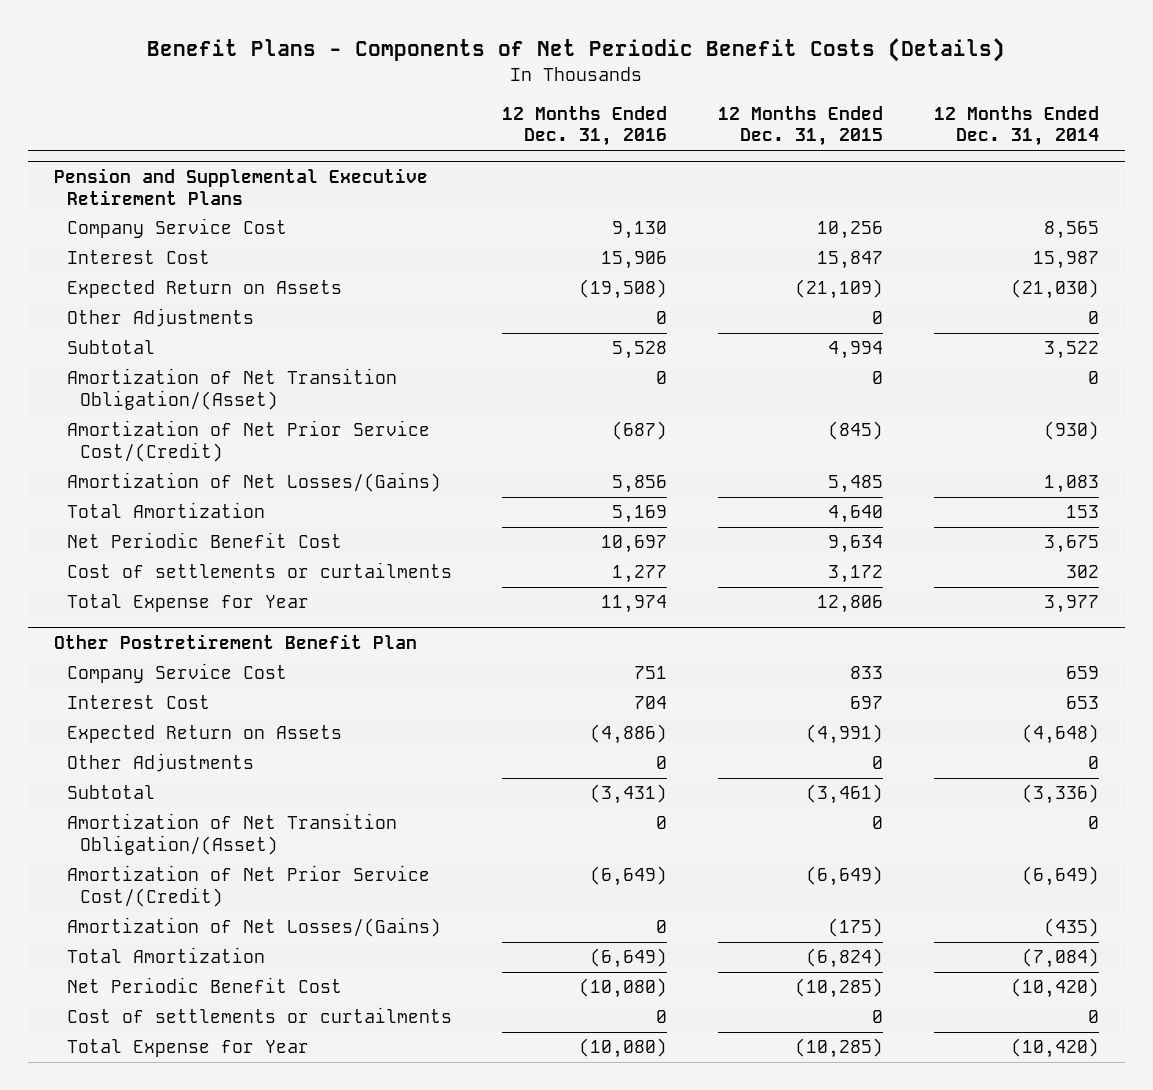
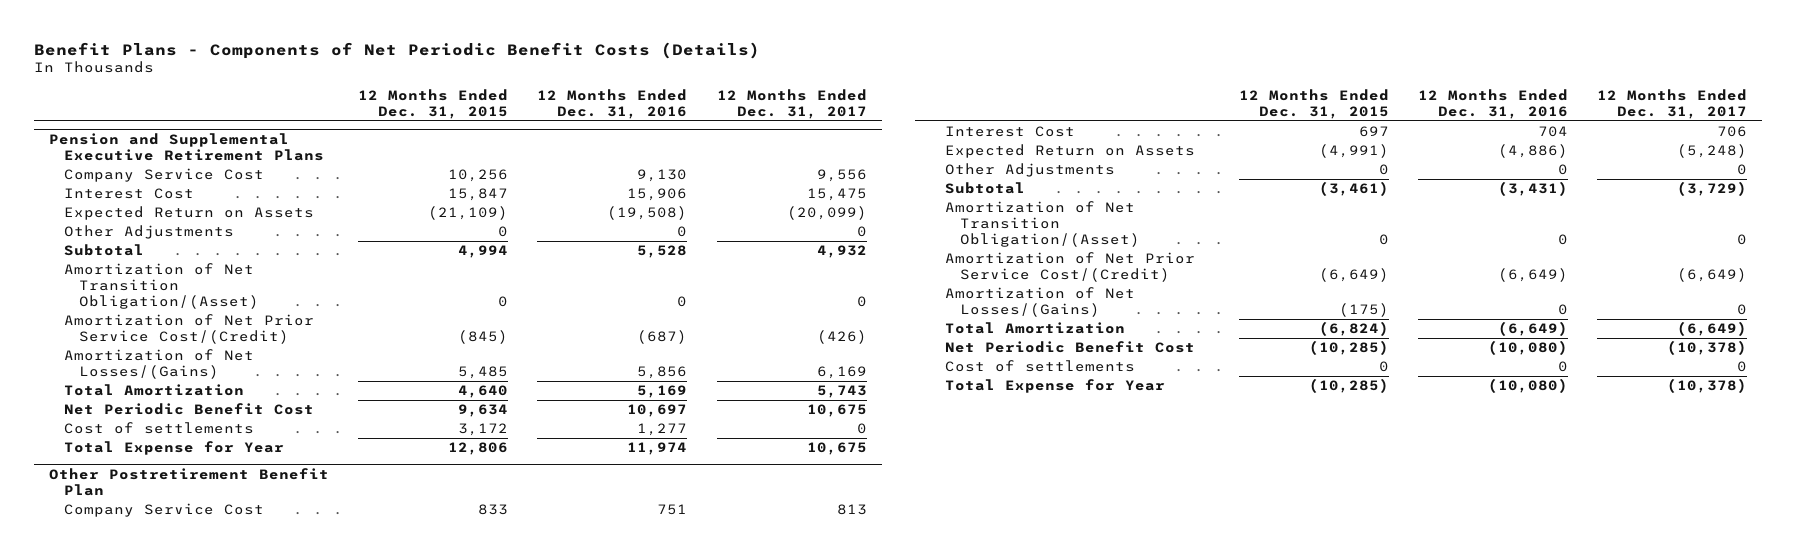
- | 12 Months Ended Dec. 31, 2016 | 12 Months Ended Dec. 31, 2015 | 12 Months Ended Dec. 31, 2014
+ | 12 Months Ended Dec. 31, 2015 | 12 Months Ended Dec. 31, 2016 | 12 Months Ended Dec. 31, 2017
@ Pension and Supplemental Executive Retirement Plans
- Cost of settlements or curtailments | 1,277 | 3,172 | 302
+ Cost of settlements | 3,172 | 1,277 | 0
@ Other Postretirement Benefit Plan
- Cost of settlements or curtailments | 0 | 0 | 0
+ Cost of settlements | 0 | 0 | 0

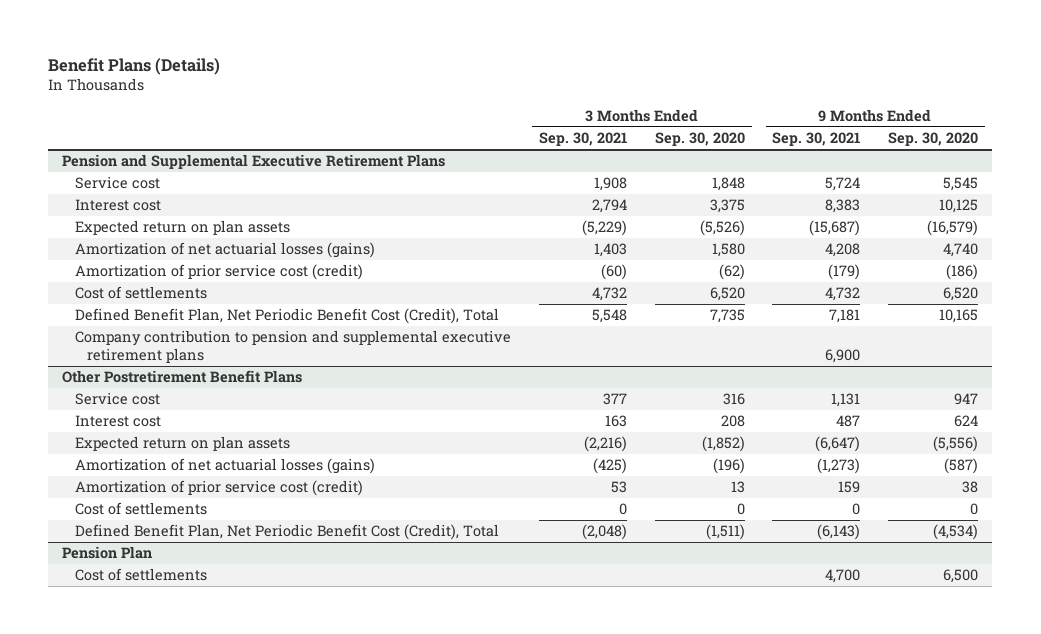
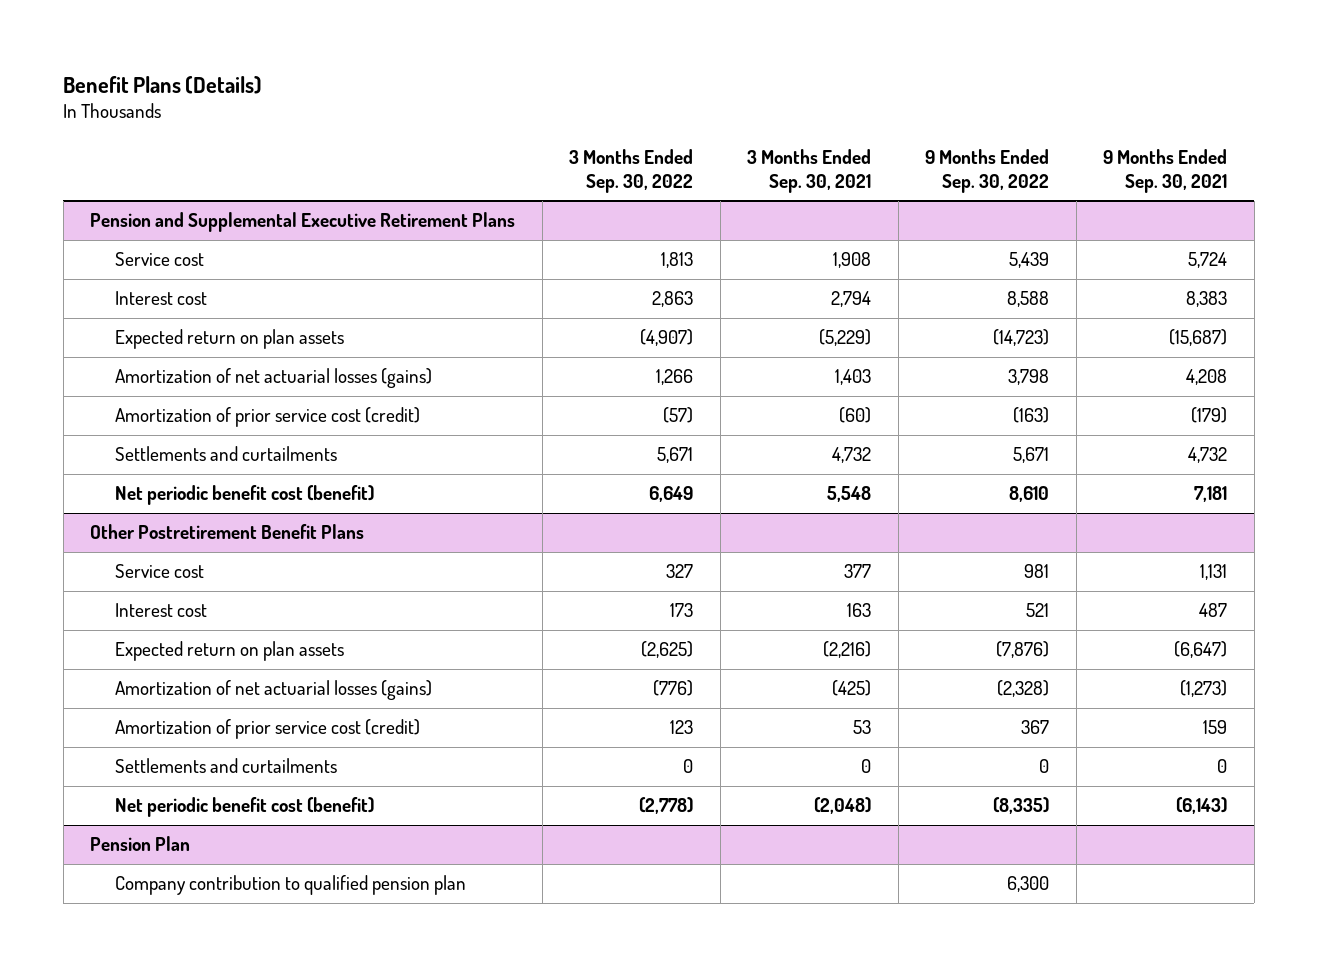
- | 3 Months Ended Sep. 30, 2021 | 3 Months Ended Sep. 30, 2020 | 9 Months Ended Sep. 30, 2021 | 9 Months Ended Sep. 30, 2020
+ | 3 Months Ended Sep. 30, 2022 | 3 Months Ended Sep. 30, 2021 | 9 Months Ended Sep. 30, 2022 | 9 Months Ended Sep. 30, 2021
@ Pension and Supplemental Executive Retirement Plans
- Cost of settlements | 4,732 | 6,520 | 4,732 | 6,520
- Defined Benefit Plan, Net Periodic Benefit Cost (Credit), Total | 5,548 | 7,735 | 7,181 | 10,165
- Company contribution to pension and supplemental executive retirement plans | | | 6,900 |
+ Settlements and curtailments | 5,671 | 4,732 | 5,671 | 4,732
+ Net periodic benefit cost (benefit) | 6,649 | 5,548 | 8,610 | 7,181
@ Other Postretirement Benefit Plans
- Cost of settlements | 0 | 0 | 0 | 0
- Defined Benefit Plan, Net Periodic Benefit Cost (Credit), Total | (2,048) | (1,511) | (6,143) | (4,534)
+ Settlements and curtailments | 0 | 0 | 0 | 0
+ Net periodic benefit cost (benefit) | (2,778) | (2,048) | (8,335) | (6,143)
@ Pension Plan
- Cost of settlements | | | 4,700 | 6,500
+ Company contribution to qualified pension plan | | | 6,300 |

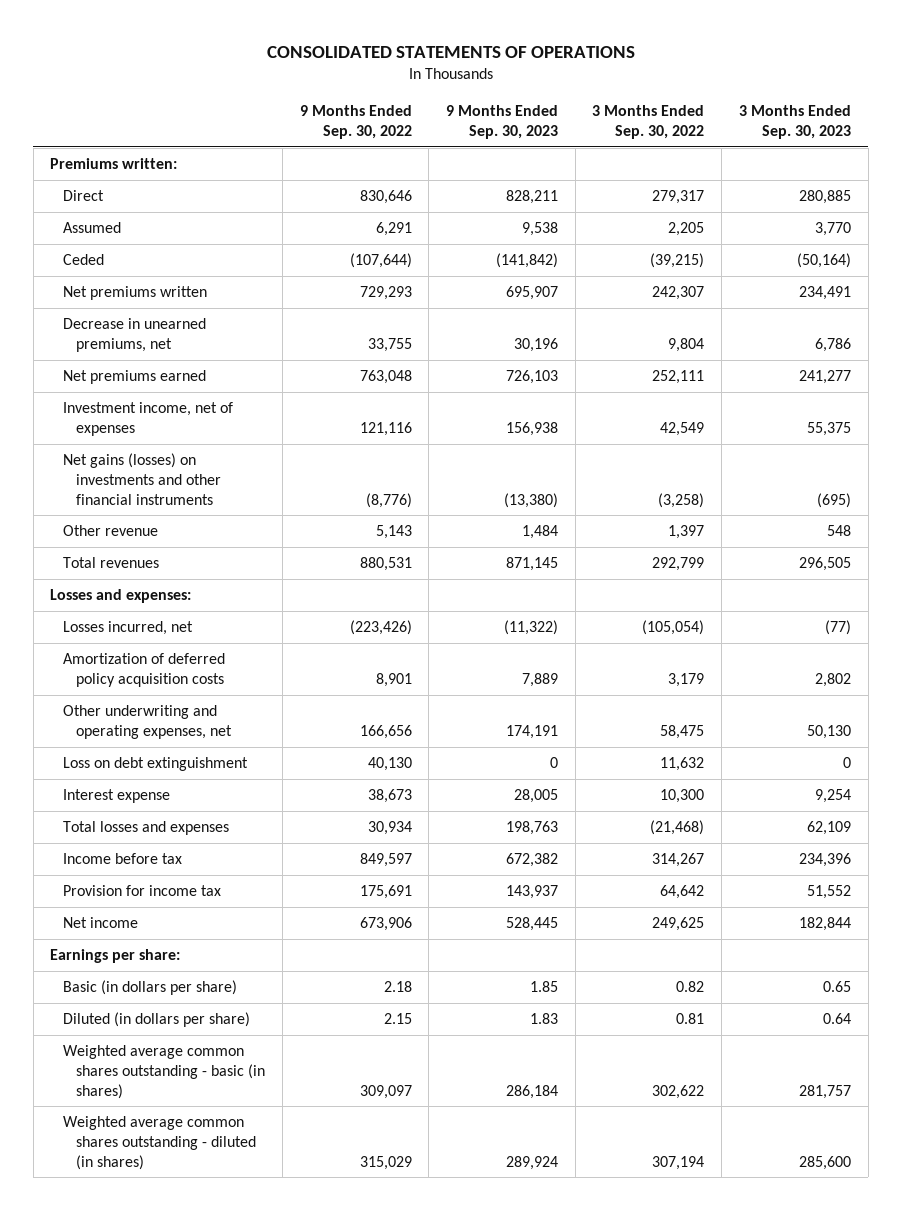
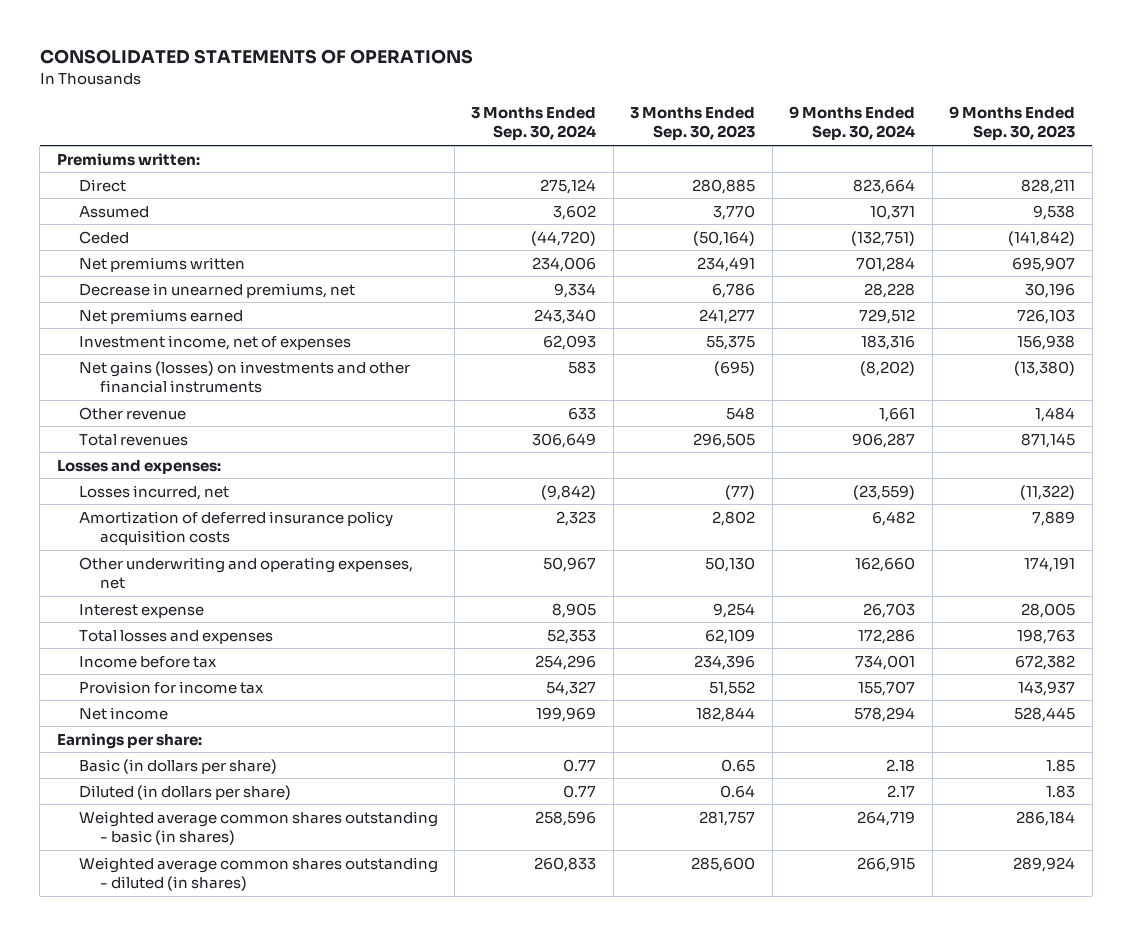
- | 9 Months Ended Sep. 30, 2022 | 9 Months Ended Sep. 30, 2023 | 3 Months Ended Sep. 30, 2022 | 3 Months Ended Sep. 30, 2023
+ | 3 Months Ended Sep. 30, 2024 | 3 Months Ended Sep. 30, 2023 | 9 Months Ended Sep. 30, 2024 | 9 Months Ended Sep. 30, 2023
- Amortization of deferred policy acquisition costs | 8,901 | 7,889 | 3,179 | 2,802
+ Amortization of deferred insurance policy acquisition costs | 2,323 | 2,802 | 6,482 | 7,889
- Loss on debt extinguishment | 40,130 | 0 | 11,632 | 0

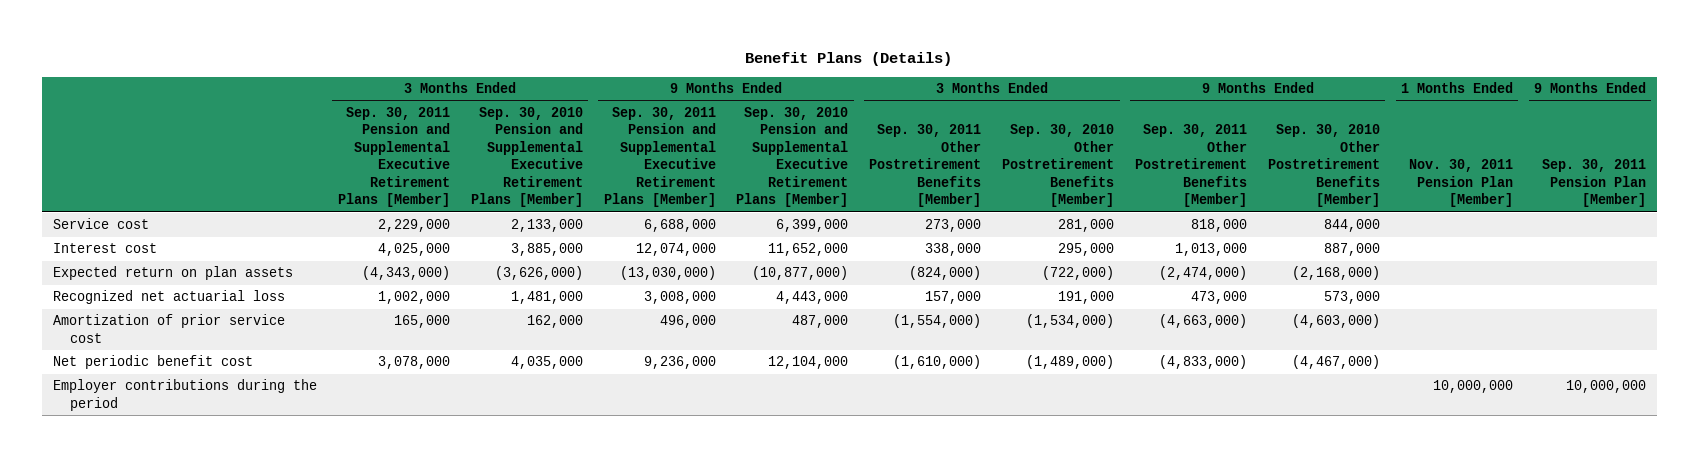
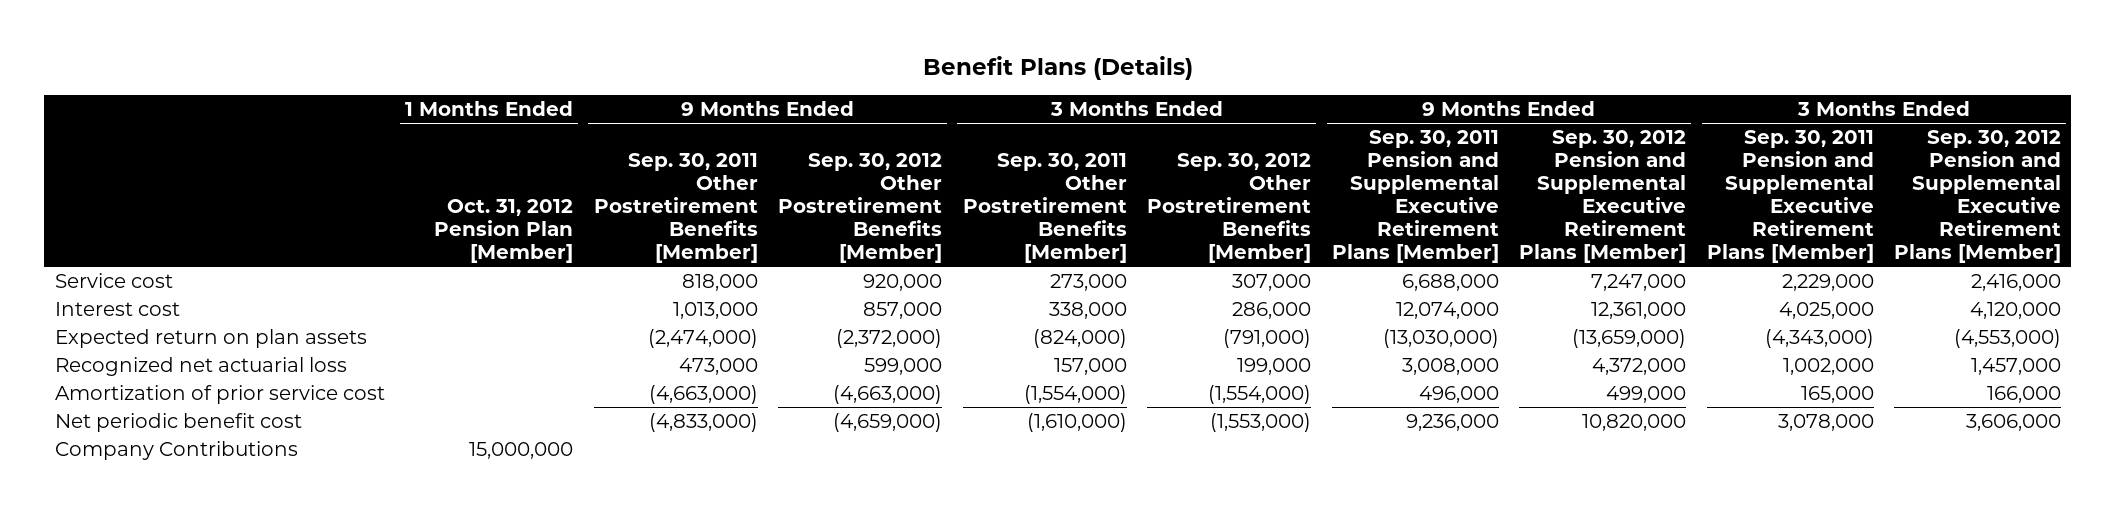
- | 3 Months Ended Sep. 30, 2011 Pension and Supplemental Executive Retirement Plans [Member] | 3 Months Ended Sep. 30, 2010 Pension and Supplemental Executive Retirement Plans [Member] | 9 Months Ended Sep. 30, 2011 Pension and Supplemental Executive Retirement Plans [Member] | 9 Months Ended Sep. 30, 2010 Pension and Supplemental Executive Retirement Plans [Member] | 3 Months Ended Sep. 30, 2011 Other Postretirement Benefits [Member] | 3 Months Ended Sep. 30, 2010 Other Postretirement Benefits [Member] | 9 Months Ended Sep. 30, 2011 Other Postretirement Benefits [Member] | 9 Months Ended Sep. 30, 2010 Other Postretirement Benefits [Member] | 1 Months Ended Nov. 30, 2011 Pension Plan [Member] | 9 Months Ended Sep. 30, 2011 Pension Plan [Member]
+ | 1 Months Ended Oct. 31, 2012 Pension Plan [Member] | 9 Months Ended Sep. 30, 2011 Other Postretirement Benefits [Member] | 9 Months Ended Sep. 30, 2012 Other Postretirement Benefits [Member] | 3 Months Ended Sep. 30, 2011 Other Postretirement Benefits [Member] | 3 Months Ended Sep. 30, 2012 Other Postretirement Benefits [Member] | 9 Months Ended Sep. 30, 2011 Pension and Supplemental Executive Retirement Plans [Member] | 9 Months Ended Sep. 30, 2012 Pension and Supplemental Executive Retirement Plans [Member] | 3 Months Ended Sep. 30, 2011 Pension and Supplemental Executive Retirement Plans [Member] | 3 Months Ended Sep. 30, 2012 Pension and Supplemental Executive Retirement Plans [Member]
- Employer contributions during the period | | | | | | | | | 10,000,000 | 10,000,000
+ Company Contributions | 15,000,000 | | | | | | | |

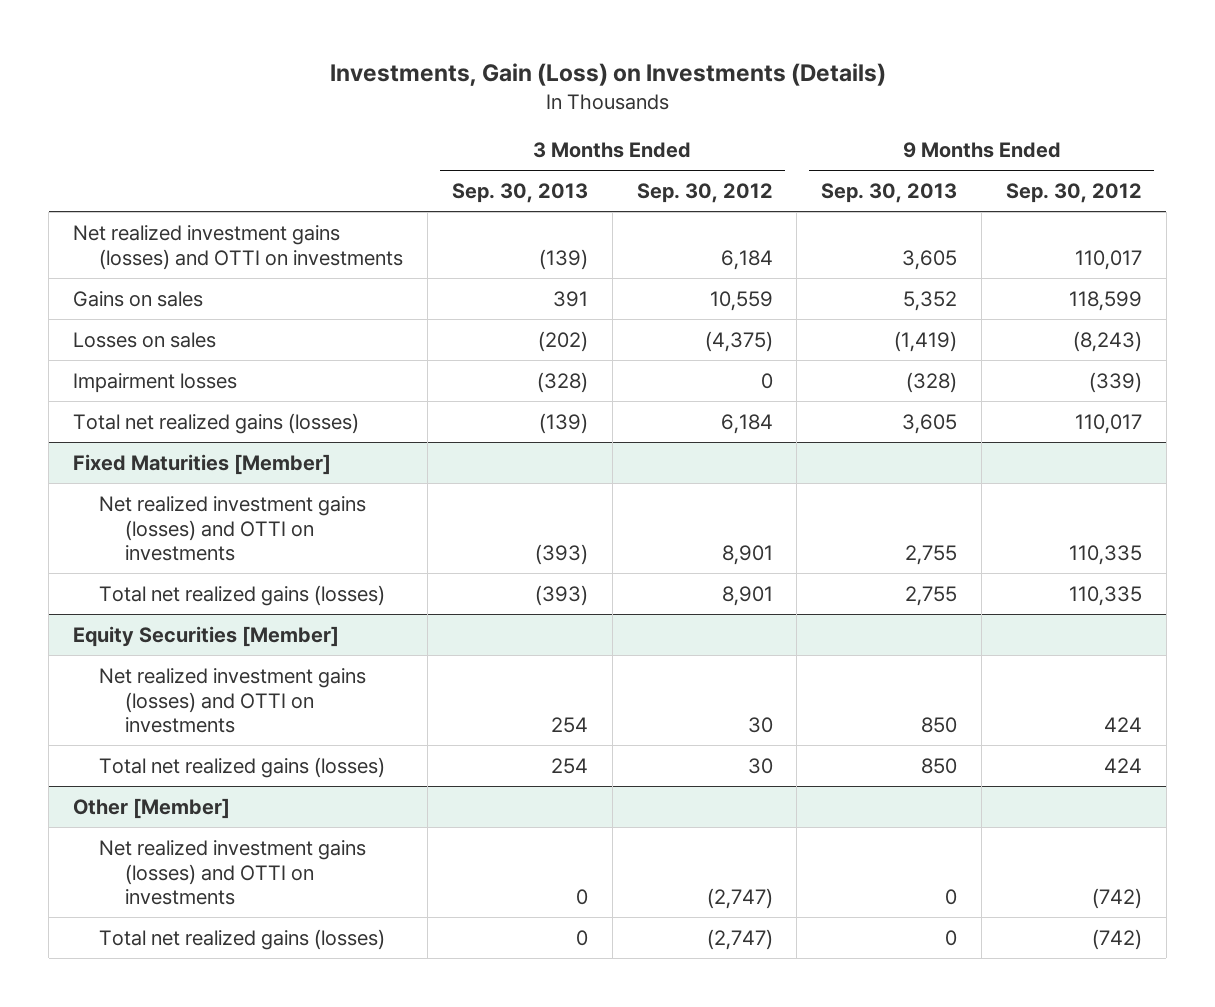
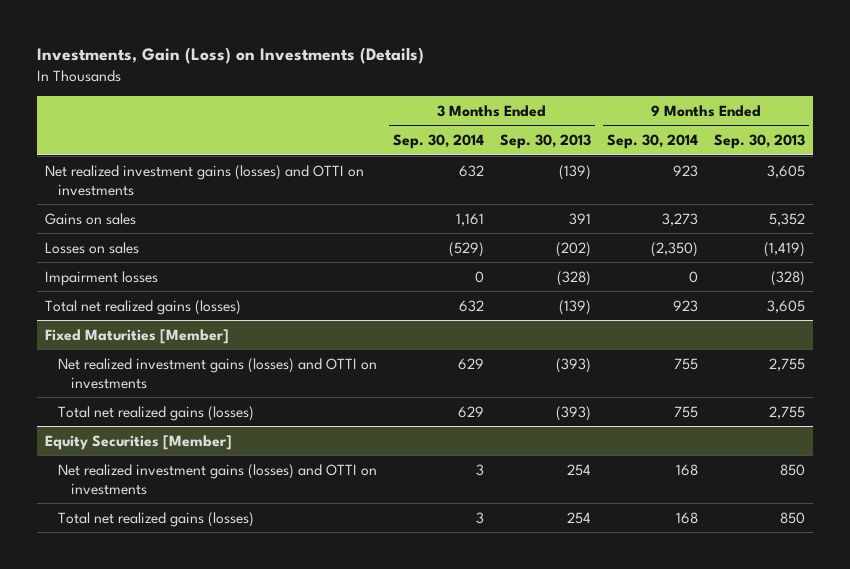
- | 3 Months Ended Sep. 30, 2013 | 3 Months Ended Sep. 30, 2012 | 9 Months Ended Sep. 30, 2013 | 9 Months Ended Sep. 30, 2012
+ | 3 Months Ended Sep. 30, 2014 | 3 Months Ended Sep. 30, 2013 | 9 Months Ended Sep. 30, 2014 | 9 Months Ended Sep. 30, 2013
- Other [Member]
- Net realized investment gains (losses) and OTTI on investments | 0 | (2,747) | 0 | (742)
- Total net realized gains (losses) | 0 | (2,747) | 0 | (742)

